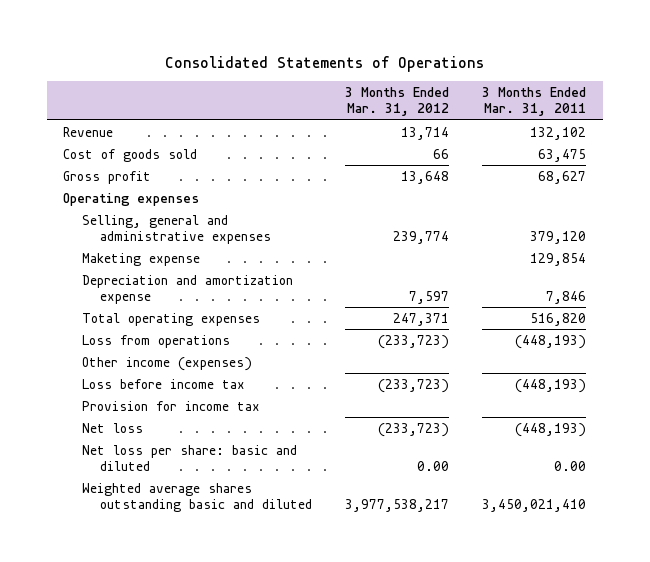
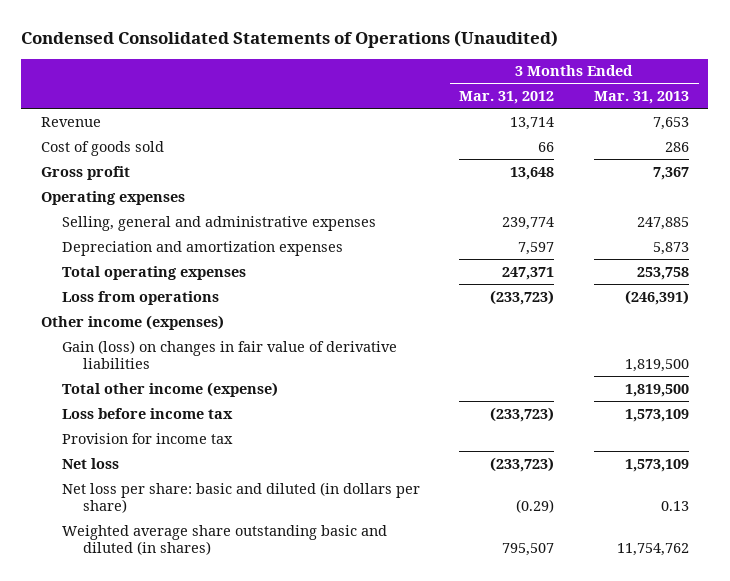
- Consolidated Statements of Operations
+ Condensed Consolidated Statements of Operations (Unaudited)
- | 3 Months Ended Mar. 31, 2012 | 3 Months Ended Mar. 31, 2011
+ | 3 Months Ended Mar. 31, 2012 | 3 Months Ended Mar. 31, 2013
- Maketing expense | | 129,854
- Depreciation and amortization expense | 7,597 | 7,846
+ Depreciation and amortization expenses | 7,597 | 5,873
+ Gain (loss) on changes in fair value of derivative liabilities | | 1,819,500
+ Total other income (expense) | | 1,819,500
- Net loss per share: basic and diluted | 0.00 | 0.00
- Weighted average shares outstanding basic and diluted | 3,977,538,217 | 3,450,021,410
+ Net loss per share: basic and diluted (in dollars per share) | (0.29) | 0.13
+ Weighted average share outstanding basic and diluted (in shares) | 795,507 | 11,754,762

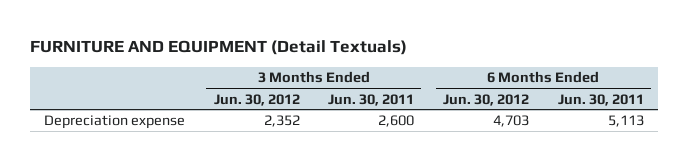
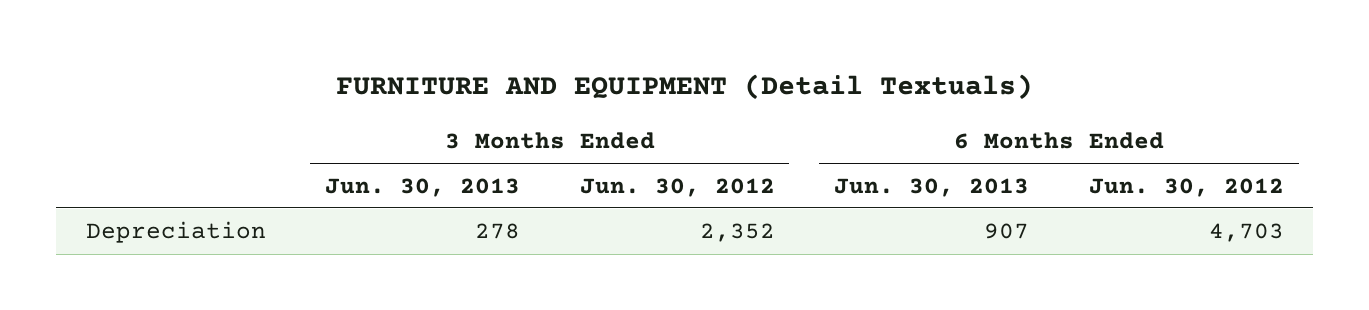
- | 3 Months Ended Jun. 30, 2012 | 3 Months Ended Jun. 30, 2011 | 6 Months Ended Jun. 30, 2012 | 6 Months Ended Jun. 30, 2011
+ | 3 Months Ended Jun. 30, 2013 | 3 Months Ended Jun. 30, 2012 | 6 Months Ended Jun. 30, 2013 | 6 Months Ended Jun. 30, 2012
- Depreciation expense | 2,352 | 2,600 | 4,703 | 5,113
+ Depreciation | 278 | 2,352 | 907 | 4,703

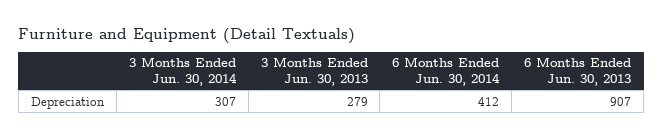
- FURNITURE AND EQUIPMENT (Detail Textuals)
+ Furniture and Equipment (Detail Textuals)
- | 3 Months Ended Jun. 30, 2013 | 3 Months Ended Jun. 30, 2012 | 6 Months Ended Jun. 30, 2013 | 6 Months Ended Jun. 30, 2012
+ | 3 Months Ended Jun. 30, 2014 | 3 Months Ended Jun. 30, 2013 | 6 Months Ended Jun. 30, 2014 | 6 Months Ended Jun. 30, 2013
- Depreciation | 278 | 2,352 | 907 | 4,703
+ Depreciation | 307 | 279 | 412 | 907

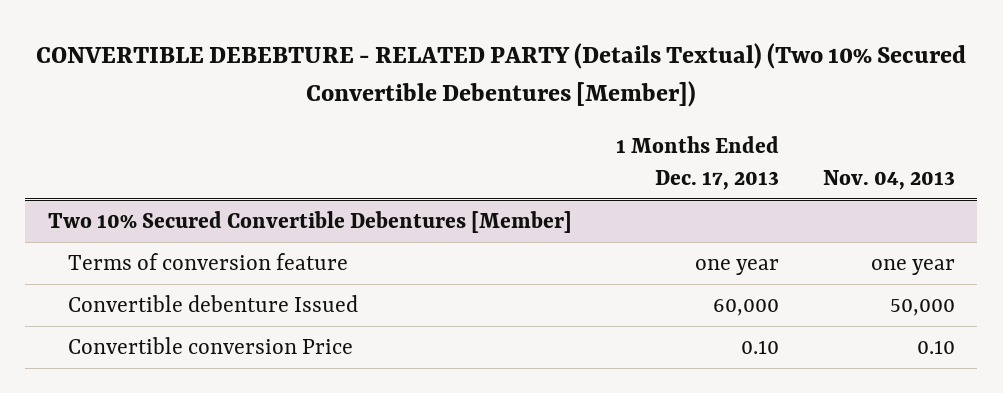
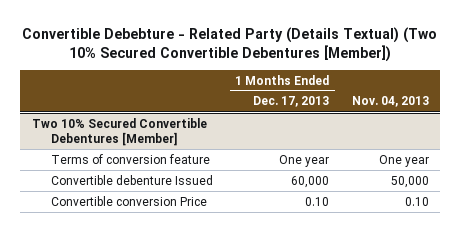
- CONVERTIBLE DEBEBTURE - RELATED PARTY (Details Textual) (Two 10% Secured Convertible Debentures [Member])
+ Convertible Debebture - Related Party (Details Textual) (Two 10% Secured Convertible Debentures [Member])
@ Two 10% Secured Convertible Debentures [Member]
- Terms of conversion feature | one year | one year
+ Terms of conversion feature | One year | One year

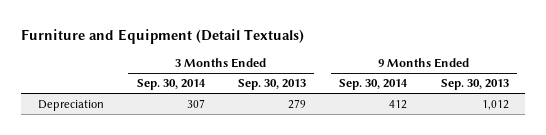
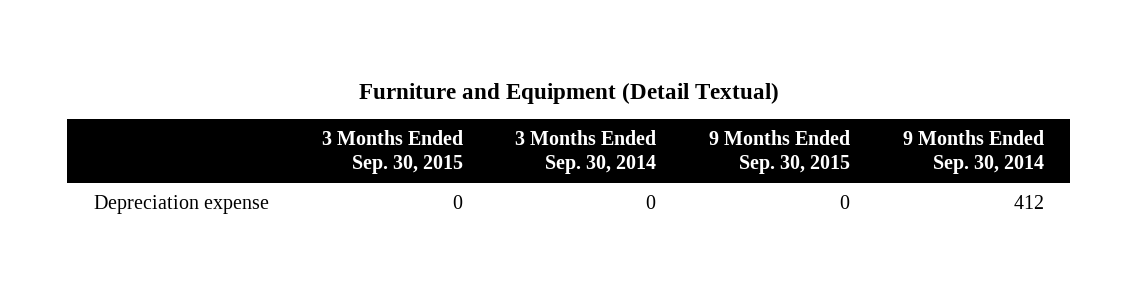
- Furniture and Equipment (Detail Textuals)
+ Furniture and Equipment (Detail Textual)
- | 3 Months Ended Sep. 30, 2014 | 3 Months Ended Sep. 30, 2013 | 9 Months Ended Sep. 30, 2014 | 9 Months Ended Sep. 30, 2013
+ | 3 Months Ended Sep. 30, 2015 | 3 Months Ended Sep. 30, 2014 | 9 Months Ended Sep. 30, 2015 | 9 Months Ended Sep. 30, 2014
- Depreciation | 307 | 279 | 412 | 1,012
+ Depreciation expense | 0 | 0 | 0 | 412

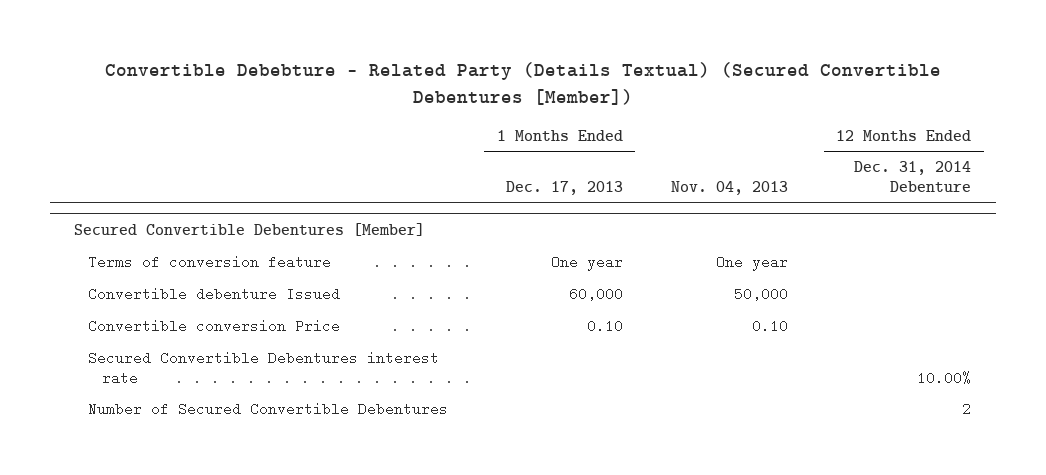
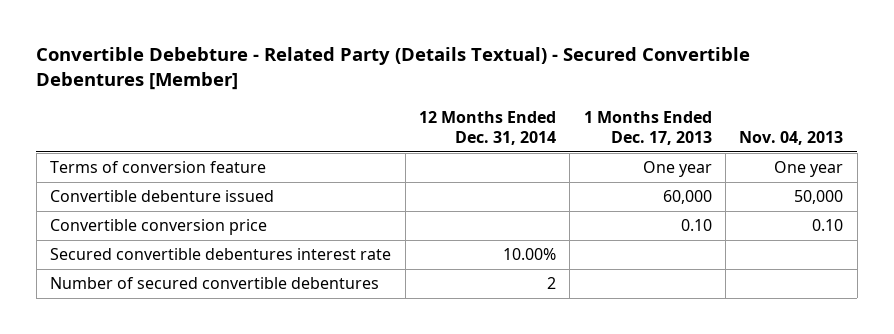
- Convertible Debebture - Related Party (Details Textual) (Secured Convertible Debentures [Member])
+ Convertible Debebture - Related Party (Details Textual) - Secured Convertible Debentures [Member]
- | 1 Months Ended Dec. 17, 2013 | Nov. 04, 2013 | 12 Months Ended Dec. 31, 2014 Debenture
+ | 12 Months Ended Dec. 31, 2014 | 1 Months Ended Dec. 17, 2013 | Nov. 04, 2013
- Secured Convertible Debentures [Member]
- Convertible debenture Issued | 60,000 | 50,000 |
- Convertible conversion Price | 0.10 | 0.10 |
- Secured Convertible Debentures interest rate | | | 10.00%
- Number of Secured Convertible Debentures | | | 2
+ Convertible debenture issued | | 60,000 | 50,000
+ Convertible conversion price | | 0.10 | 0.10
+ Secured convertible debentures interest rate | 10.00% | |
+ Number of secured convertible debentures | 2 | |

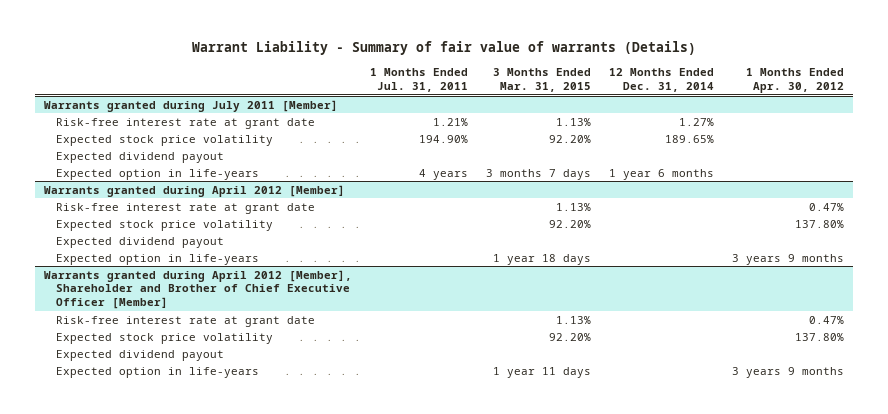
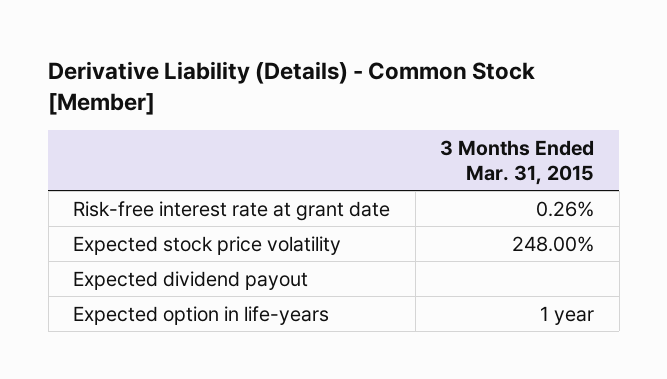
- Warrant Liability - Summary of fair value of warrants (Details)
+ Derivative Liability (Details) - Common Stock [Member]
- | 1 Months Ended Jul. 31, 2011 | 3 Months Ended Mar. 31, 2015 | 12 Months Ended Dec. 31, 2014 | 1 Months Ended Apr. 30, 2012
+ | 3 Months Ended Mar. 31, 2015
- Warrants granted during July 2011 [Member]
- Risk-free interest rate at grant date | 1.21% | 1.13% | 1.27% |
- Expected stock price volatility | 194.90% | 92.20% | 189.65% |
- Expected dividend payout
- Expected option in life-years | 4 years | 3 months 7 days | 1 year 6 months |
- Warrants granted during April 2012 [Member]
- Risk-free interest rate at grant date | | 1.13% | | 0.47%
- Expected stock price volatility | | 92.20% | | 137.80%
- Expected dividend payout
- Expected option in life-years | | 1 year 18 days | | 3 years 9 months
- Warrants granted during April 2012 [Member], Shareholder and Brother of Chief Executive Officer [Member]
- Risk-free interest rate at grant date | | 1.13% | | 0.47%
- Expected stock price volatility | | 92.20% | | 137.80%
+ Risk-free interest rate at grant date | 0.26%
+ Expected stock price volatility | 248.00%
- Expected option in life-years | | 1 year 11 days | | 3 years 9 months
+ Expected option in life-years | 1 year

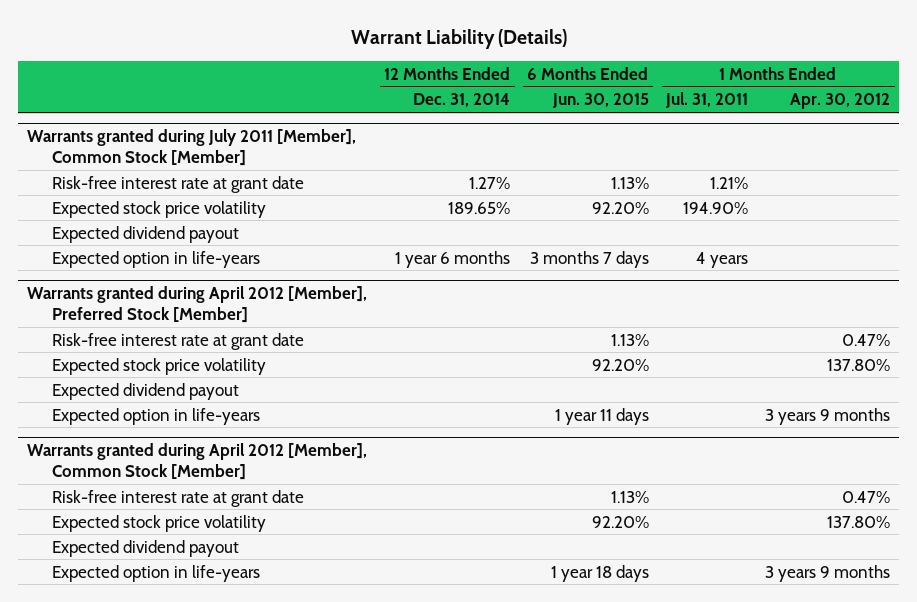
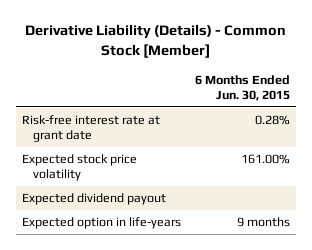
- Warrant Liability (Details)
+ Derivative Liability (Details) - Common Stock [Member]
- | 12 Months Ended Dec. 31, 2014 | 6 Months Ended Jun. 30, 2015 | 1 Months Ended Jul. 31, 2011 | 1 Months Ended Apr. 30, 2012
+ | 6 Months Ended Jun. 30, 2015
- Warrants granted during July 2011 [Member], Common Stock [Member]
- Risk-free interest rate at grant date | 1.27% | 1.13% | 1.21% |
- Expected stock price volatility | 189.65% | 92.20% | 194.90% |
- Expected dividend payout
- Expected option in life-years | 1 year 6 months | 3 months 7 days | 4 years |
- Warrants granted during April 2012 [Member], Preferred Stock [Member]
- Risk-free interest rate at grant date | | 1.13% | | 0.47%
- Expected stock price volatility | | 92.20% | | 137.80%
- Expected dividend payout
- Expected option in life-years | | 1 year 11 days | | 3 years 9 months
- Warrants granted during April 2012 [Member], Common Stock [Member]
- Risk-free interest rate at grant date | | 1.13% | | 0.47%
- Expected stock price volatility | | 92.20% | | 137.80%
+ Risk-free interest rate at grant date | 0.28%
+ Expected stock price volatility | 161.00%
- Expected option in life-years | | 1 year 18 days | | 3 years 9 months
+ Expected option in life-years | 9 months

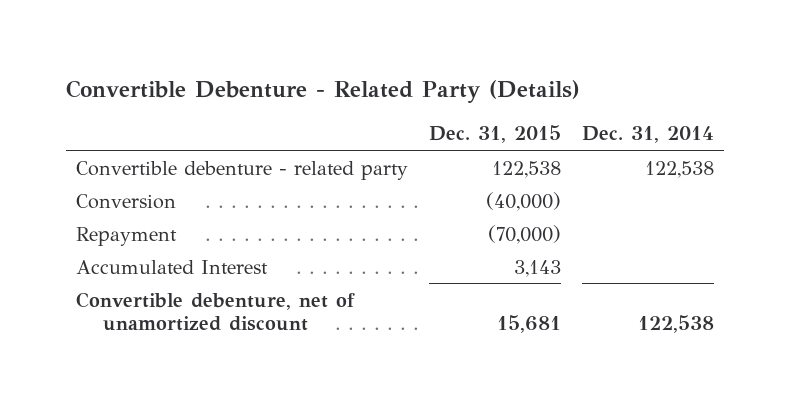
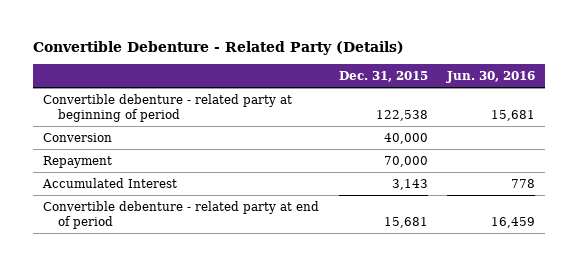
- | Dec. 31, 2015 | Dec. 31, 2014
+ | Dec. 31, 2015 | Jun. 30, 2016
- Convertible debenture - related party | 122,538 | 122,538
- Conversion | (40,000) |
- Repayment | (70,000) |
+ Convertible debenture - related party at beginning of period | 122,538 | 15,681
+ Conversion | 40,000 |
+ Repayment | 70,000 |
- Convertible debenture, net of unamortized discount | 15,681 | 122,538
+ Convertible debenture - related party at end of period | 15,681 | 16,459

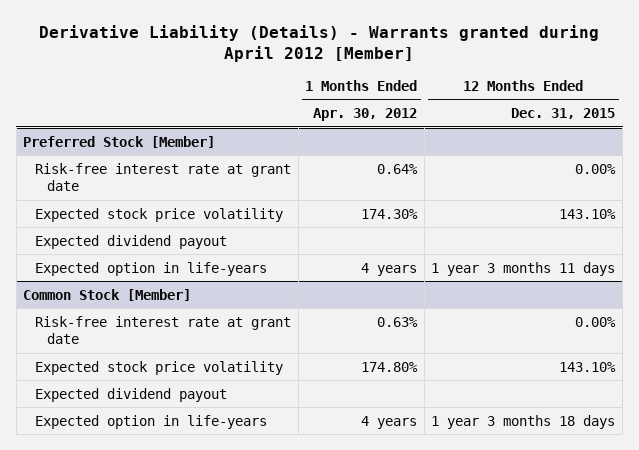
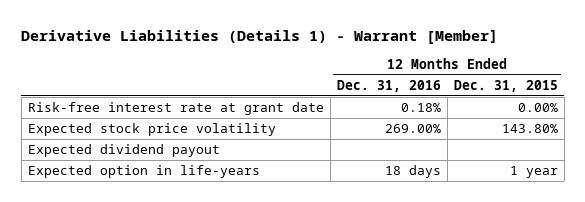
- Derivative Liability (Details) - Warrants granted during April 2012 [Member]
+ Derivative Liabilities (Details 1) - Warrant [Member]
- | 1 Months Ended Apr. 30, 2012 | 12 Months Ended Dec. 31, 2015
+ | 12 Months Ended Dec. 31, 2016 | 12 Months Ended Dec. 31, 2015
- Preferred Stock [Member]
- Expected stock price volatility | 174.30% | 143.10%
- Expected dividend payout
- Expected option in life-years | 4 years | 1 year 3 months 11 days
- Common Stock [Member]
- Risk-free interest rate at grant date | 0.63% | 0.00%
- Expected stock price volatility | 174.80% | 143.10%
+ Expected stock price volatility | 269.00% | 143.80%
- Expected option in life-years | 4 years | 1 year 3 months 18 days
+ Expected option in life-years | 18 days | 1 year

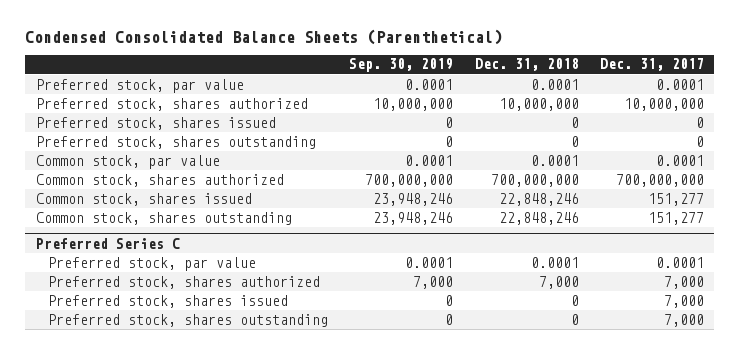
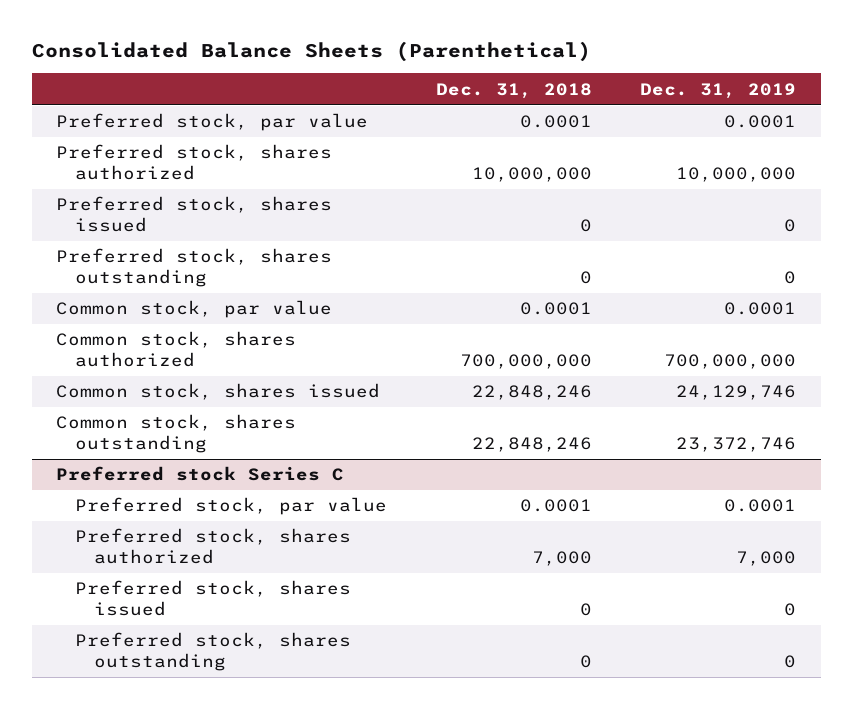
- Condensed Consolidated Balance Sheets (Parenthetical)
+ Consolidated Balance Sheets (Parenthetical)
- | Sep. 30, 2019 | Dec. 31, 2018 | Dec. 31, 2017
+ | Dec. 31, 2018 | Dec. 31, 2019
- Preferred Series C
+ Preferred stock Series C

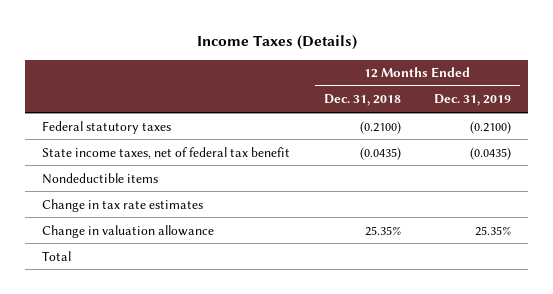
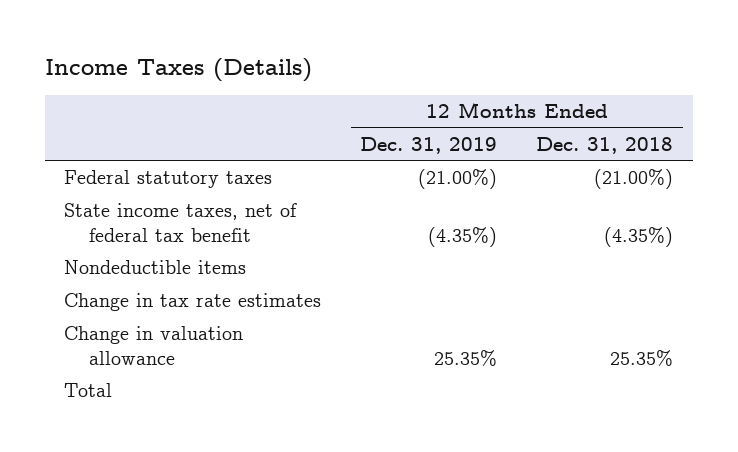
- | 12 Months Ended Dec. 31, 2018 | 12 Months Ended Dec. 31, 2019
+ | 12 Months Ended Dec. 31, 2019 | 12 Months Ended Dec. 31, 2018
- Federal statutory taxes | (0.2100) | (0.2100)
- State income taxes, net of federal tax benefit | (0.0435) | (0.0435)
+ Federal statutory taxes | (21.00%) | (21.00%)
+ State income taxes, net of federal tax benefit | (4.35%) | (4.35%)

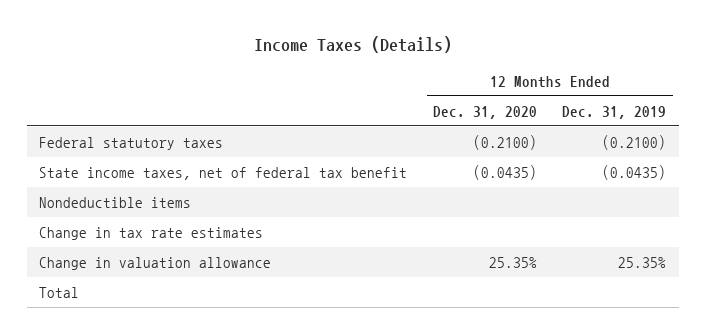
- | 12 Months Ended Dec. 31, 2019 | 12 Months Ended Dec. 31, 2018
+ | 12 Months Ended Dec. 31, 2020 | 12 Months Ended Dec. 31, 2019
- Federal statutory taxes | (21.00%) | (21.00%)
- State income taxes, net of federal tax benefit | (4.35%) | (4.35%)
+ Federal statutory taxes | (0.2100) | (0.2100)
+ State income taxes, net of federal tax benefit | (0.0435) | (0.0435)

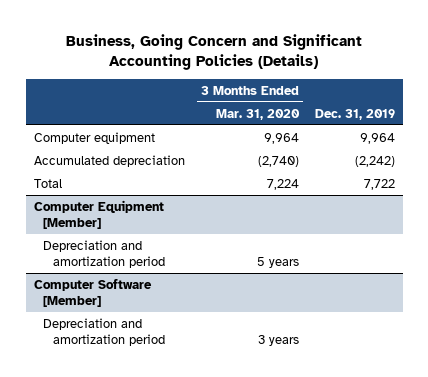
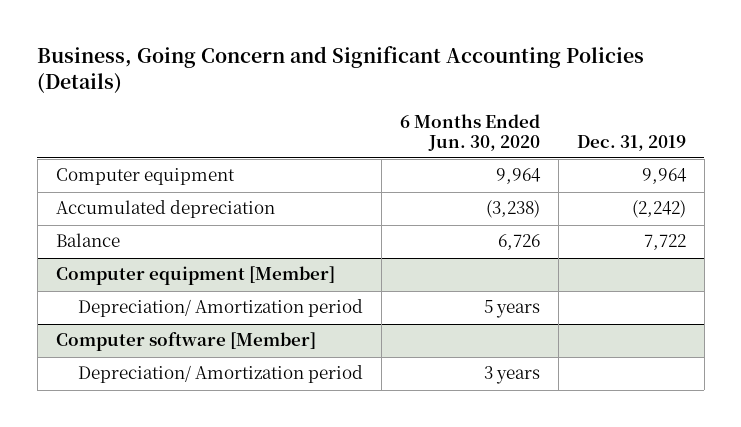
- | 3 Months Ended Mar. 31, 2020 | Dec. 31, 2019
+ | 6 Months Ended Jun. 30, 2020 | Dec. 31, 2019
- Total | 7,224 | 7,722
- Computer Equipment [Member]
- Depreciation and amortization period | 5 years |
- Computer Software [Member]
- Depreciation and amortization period | 3 years |
+ Balance | 6,726 | 7,722
+ Computer equipment [Member]
+ Depreciation/ Amortization period | 5 years |
+ Computer software [Member]
+ Depreciation/ Amortization period | 3 years |

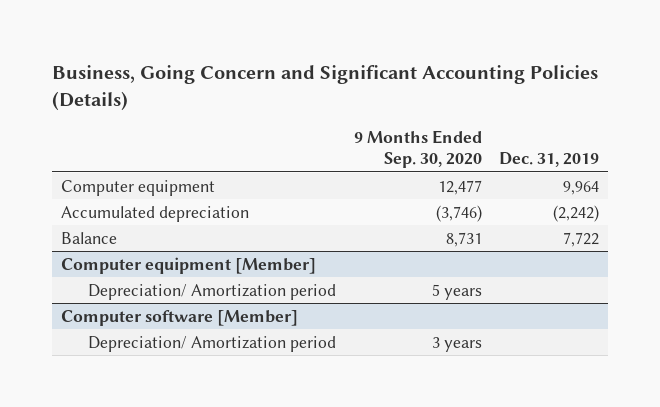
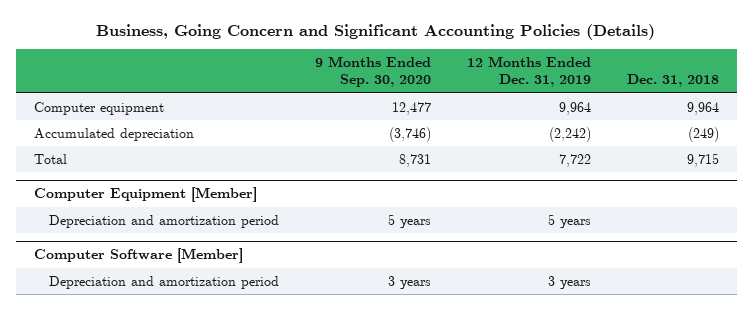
- | 9 Months Ended Sep. 30, 2020 | Dec. 31, 2019
+ | 9 Months Ended Sep. 30, 2020 | 12 Months Ended Dec. 31, 2019 | Dec. 31, 2018
- Balance | 8,731 | 7,722
- Computer equipment [Member]
- Depreciation/ Amortization period | 5 years |
- Computer software [Member]
- Depreciation/ Amortization period | 3 years |
+ Total | 8,731 | 7,722 | 9,715
+ Computer Equipment [Member]
+ Depreciation and amortization period | 5 years | 5 years |
+ Computer Software [Member]
+ Depreciation and amortization period | 3 years | 3 years |

